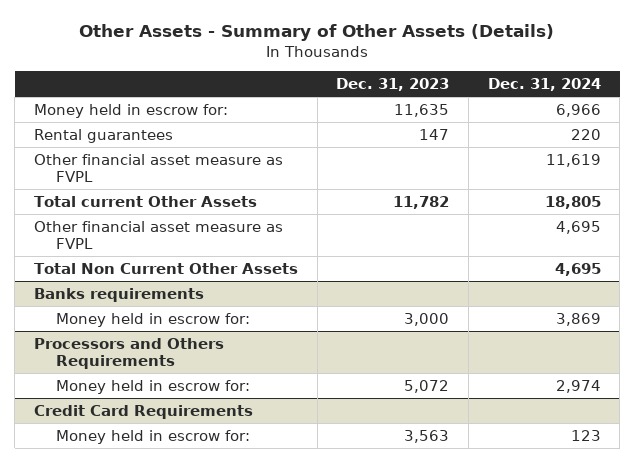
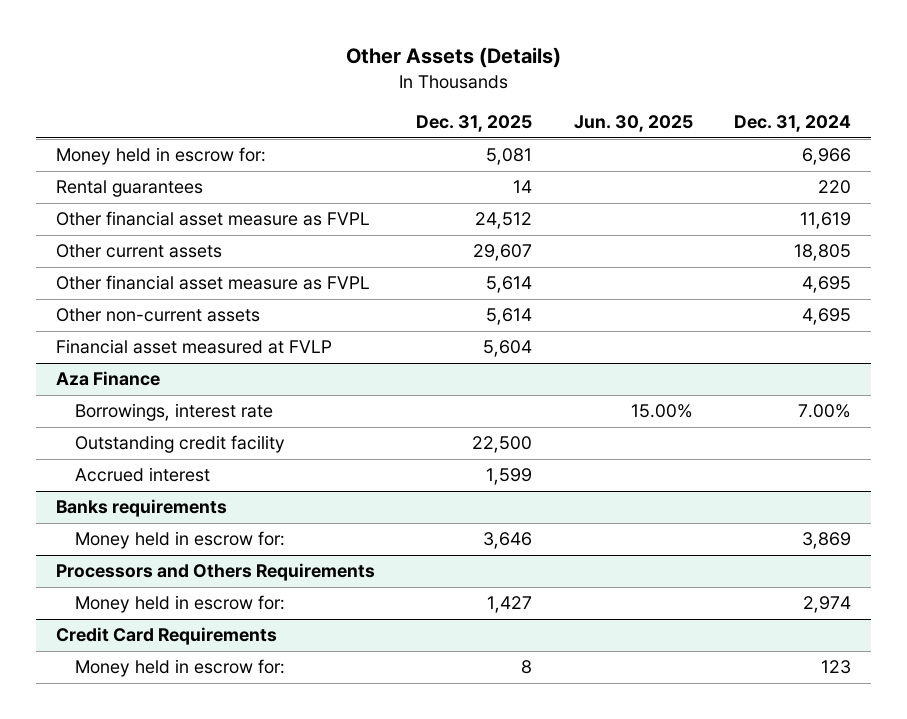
- Other Assets - Summary of Other Assets (Details)
+ Other Assets (Details)
- | Dec. 31, 2023 | Dec. 31, 2024
+ | Dec. 31, 2025 | Jun. 30, 2025 | Dec. 31, 2024
- Total current Other Assets | 11,782 | 18,805
+ Other current assets | 29,607 | | 18,805
- Total Non Current Other Assets | | 4,695
+ Other non-current assets | 5,614 | | 4,695
+ Financial asset measured at FVLP | 5,604 | |
+ Aza Finance
+ Borrowings, interest rate | | 15.00% | 7.00%
+ Outstanding credit facility | 22,500 | |
+ Accrued interest | 1,599 | |

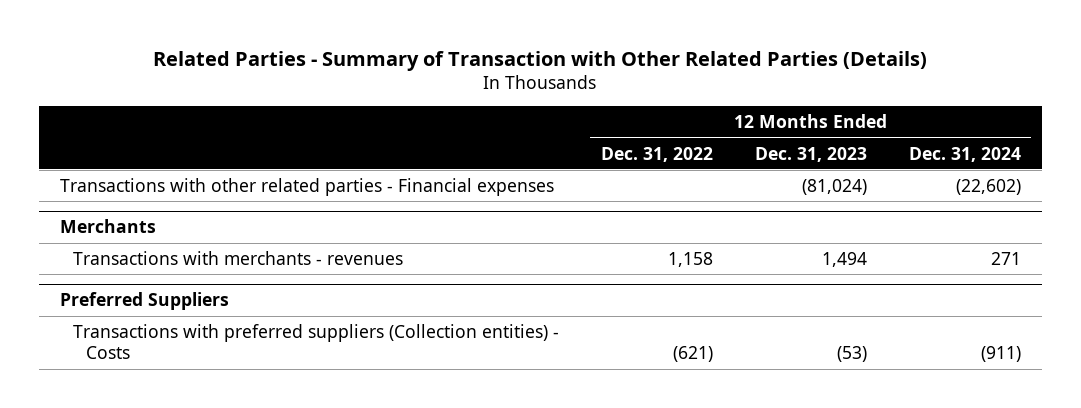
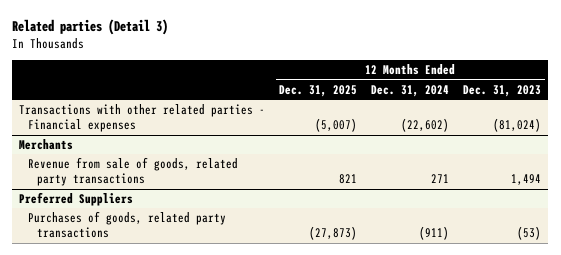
- Related Parties - Summary of Transaction with Other Related Parties (Details)
+ Related parties (Detail 3)
- | 12 Months Ended Dec. 31, 2022 | 12 Months Ended Dec. 31, 2023 | 12 Months Ended Dec. 31, 2024
+ | 12 Months Ended Dec. 31, 2025 | 12 Months Ended Dec. 31, 2024 | 12 Months Ended Dec. 31, 2023
@ Merchants
- Transactions with merchants - revenues | 1,158 | 1,494 | 271
+ Revenue from sale of goods, related party transactions | 821 | 271 | 1,494
@ Preferred Suppliers
- Transactions with preferred suppliers (Collection entities) - Costs | (621) | (53) | (911)
+ Purchases of goods, related party transactions | (27,873) | (911) | (53)

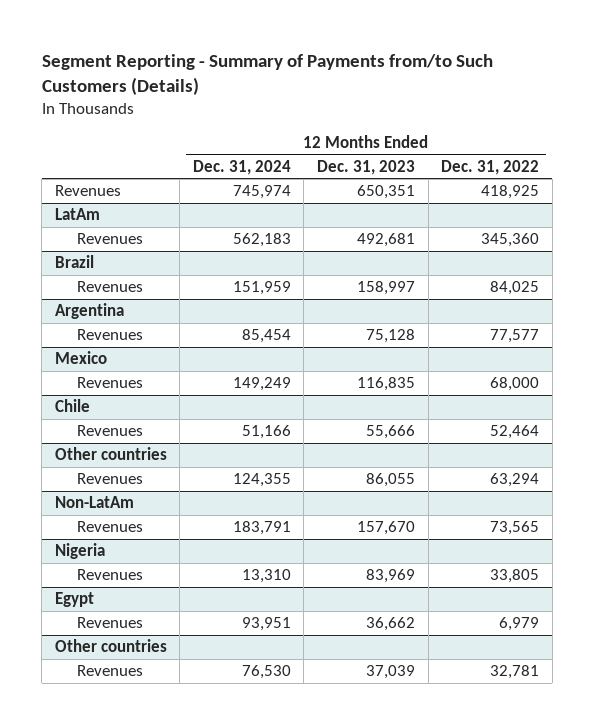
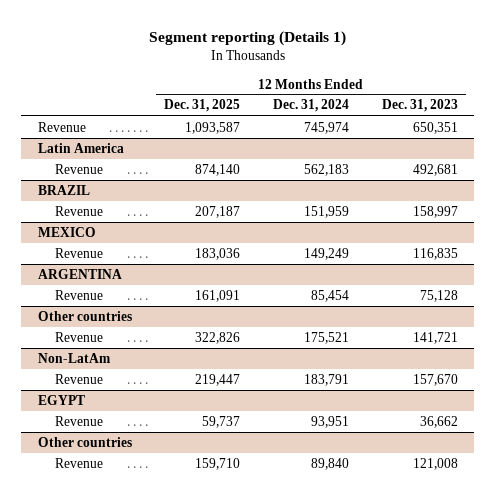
- Segment Reporting - Summary of Payments from/to Such Customers (Details)
+ Segment reporting (Details 1)
- | 12 Months Ended Dec. 31, 2024 | 12 Months Ended Dec. 31, 2023 | 12 Months Ended Dec. 31, 2022
+ | 12 Months Ended Dec. 31, 2025 | 12 Months Ended Dec. 31, 2024 | 12 Months Ended Dec. 31, 2023
- Revenues | 745,974 | 650,351 | 418,925
- LatAm
- Revenues | 562,183 | 492,681 | 345,360
- Brazil
- Revenues | 151,959 | 158,997 | 84,025
- Argentina
- Revenues | 85,454 | 75,128 | 77,577
- Mexico
- Revenues | 149,249 | 116,835 | 68,000
- Chile
- Revenues | 51,166 | 55,666 | 52,464
+ Revenue | 1,093,587 | 745,974 | 650,351
+ Latin America
+ Revenue | 874,140 | 562,183 | 492,681
+ BRAZIL
+ Revenue | 207,187 | 151,959 | 158,997
+ MEXICO
+ Revenue | 183,036 | 149,249 | 116,835
+ ARGENTINA
+ Revenue | 161,091 | 85,454 | 75,128
@ Other countries
- Revenues | 124,355 | 86,055 | 63,294
+ Revenue | 322,826 | 175,521 | 141,721
@ Non-LatAm
- Revenues | 183,791 | 157,670 | 73,565
- Nigeria
- Revenues | 13,310 | 83,969 | 33,805
- Egypt
- Revenues | 93,951 | 36,662 | 6,979
@ Non-LatAm
+ Revenue | 219,447 | 183,791 | 157,670
+ EGYPT
+ Revenue | 59,737 | 93,951 | 36,662
@ Other countries
- Revenues | 76,530 | 37,039 | 32,781
+ Revenue | 159,710 | 89,840 | 121,008

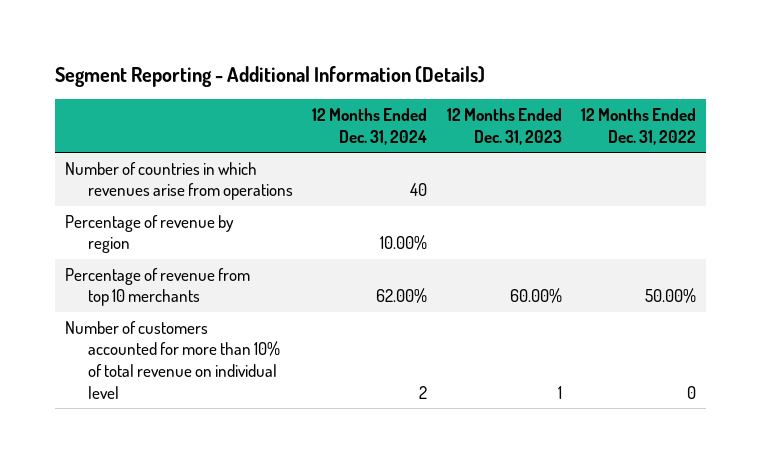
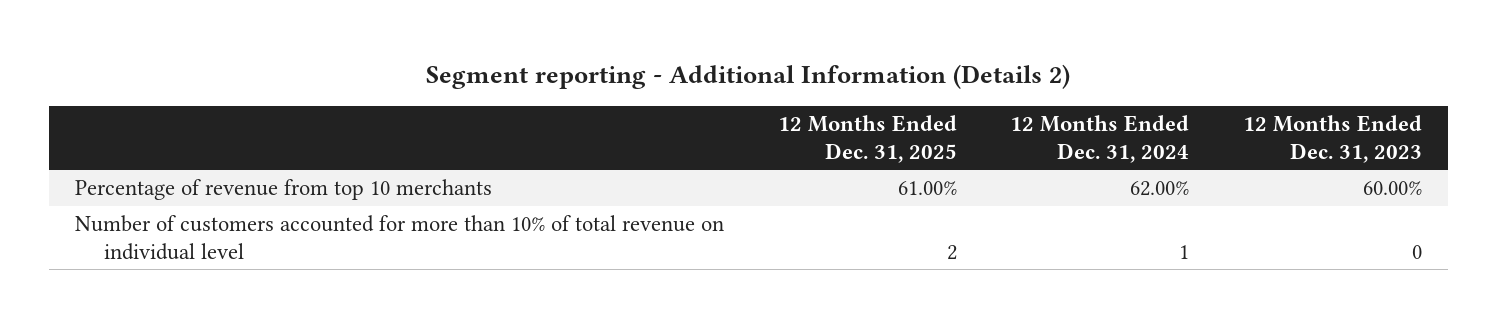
- Segment Reporting - Additional Information (Details)
+ Segment reporting - Additional Information (Details 2)
- | 12 Months Ended Dec. 31, 2024 | 12 Months Ended Dec. 31, 2023 | 12 Months Ended Dec. 31, 2022
+ | 12 Months Ended Dec. 31, 2025 | 12 Months Ended Dec. 31, 2024 | 12 Months Ended Dec. 31, 2023
- Number of countries in which revenues arise from operations | 40 | |
- Percentage of revenue by region | 10.00% | |
- Number of customers accounted for more than 10% of total revenue on individual level | 2 | 1 | 0
+ Number of customers accounted for more than 10% of total revenue on individual level | 2 | 1 | 0

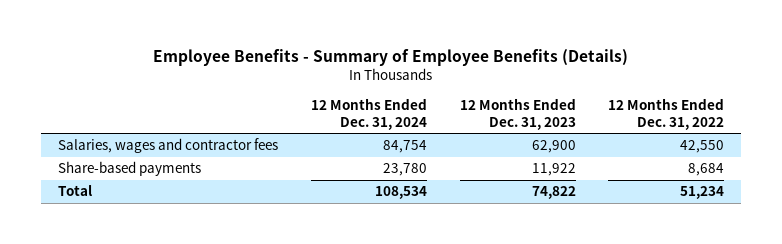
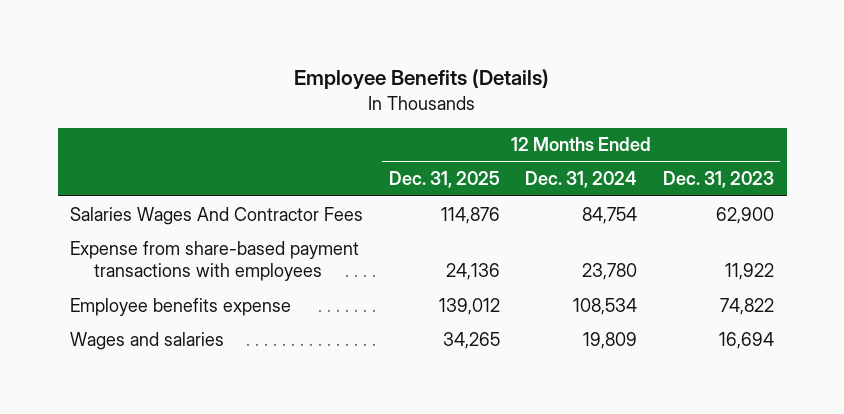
- Employee Benefits - Summary of Employee Benefits (Details)
+ Employee Benefits (Details)
- | 12 Months Ended Dec. 31, 2024 | 12 Months Ended Dec. 31, 2023 | 12 Months Ended Dec. 31, 2022
+ | 12 Months Ended Dec. 31, 2025 | 12 Months Ended Dec. 31, 2024 | 12 Months Ended Dec. 31, 2023
- Salaries, wages and contractor fees | 84,754 | 62,900 | 42,550
- Share-based payments | 23,780 | 11,922 | 8,684
- Total | 108,534 | 74,822 | 51,234
+ Salaries Wages And Contractor Fees | 114,876 | 84,754 | 62,900
+ Expense from share-based payment transactions with employees | 24,136 | 23,780 | 11,922
+ Employee benefits expense | 139,012 | 108,534 | 74,822
+ Wages and salaries | 34,265 | 19,809 | 16,694

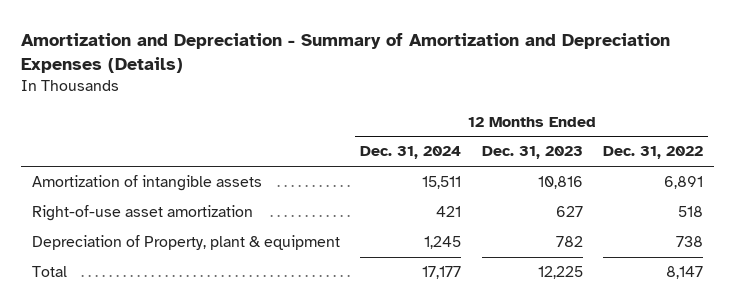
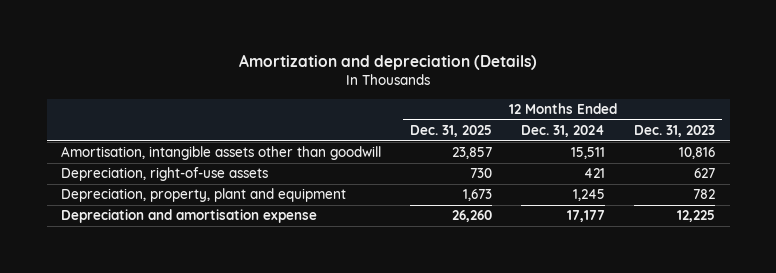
- Amortization and Depreciation - Summary of Amortization and Depreciation Expenses (Details)
+ Amortization and depreciation (Details)
- | 12 Months Ended Dec. 31, 2024 | 12 Months Ended Dec. 31, 2023 | 12 Months Ended Dec. 31, 2022
+ | 12 Months Ended Dec. 31, 2025 | 12 Months Ended Dec. 31, 2024 | 12 Months Ended Dec. 31, 2023
- Amortization of intangible assets | 15,511 | 10,816 | 6,891
- Right-of-use asset amortization | 421 | 627 | 518
- Depreciation of Property, plant & equipment | 1,245 | 782 | 738
- Total | 17,177 | 12,225 | 8,147
+ Amortisation, intangible assets other than goodwill | 23,857 | 15,511 | 10,816
+ Depreciation, right-of-use assets | 730 | 421 | 627
+ Depreciation, property, plant and equipment | 1,673 | 1,245 | 782
+ Depreciation and amortisation expense | 26,260 | 17,177 | 12,225

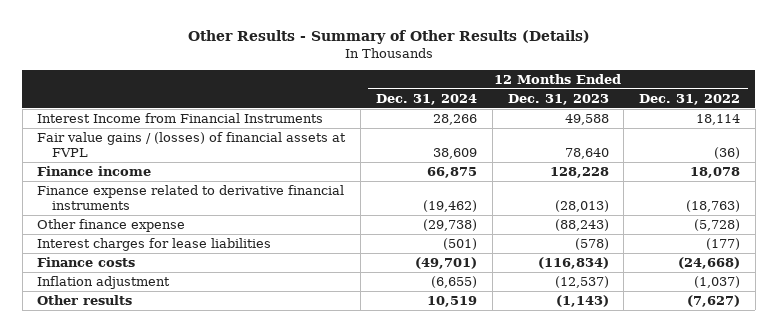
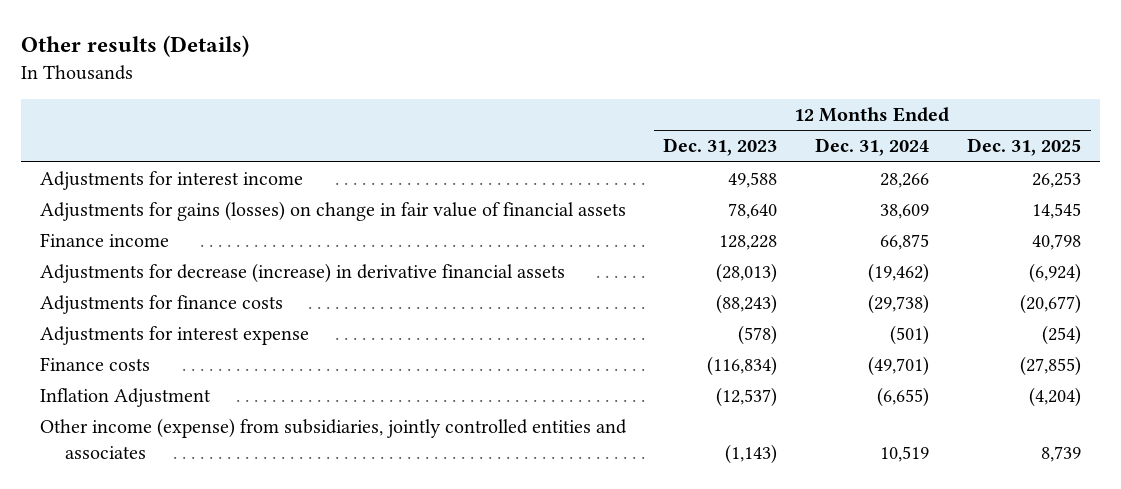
- Other Results - Summary of Other Results (Details)
+ Other results (Details)
- | 12 Months Ended Dec. 31, 2024 | 12 Months Ended Dec. 31, 2023 | 12 Months Ended Dec. 31, 2022
+ | 12 Months Ended Dec. 31, 2023 | 12 Months Ended Dec. 31, 2024 | 12 Months Ended Dec. 31, 2025
- Interest Income from Financial Instruments | 28,266 | 49,588 | 18,114
- Fair value gains / (losses) of financial assets at FVPL | 38,609 | 78,640 | (36)
+ Adjustments for interest income | 49,588 | 28,266 | 26,253
+ Adjustments for gains (losses) on change in fair value of financial assets | 78,640 | 38,609 | 14,545
- Finance expense related to derivative financial instruments | (19,462) | (28,013) | (18,763)
- Other finance expense | (29,738) | (88,243) | (5,728)
- Interest charges for lease liabilities | (501) | (578) | (177)
+ Adjustments for decrease (increase) in derivative financial assets | (28,013) | (19,462) | (6,924)
+ Adjustments for finance costs | (88,243) | (29,738) | (20,677)
+ Adjustments for interest expense | (578) | (501) | (254)
- Inflation adjustment | (6,655) | (12,537) | (1,037)
- Other results | 10,519 | (1,143) | (7,627)
+ Inflation Adjustment | (12,537) | (6,655) | (4,204)
+ Other income (expense) from subsidiaries, jointly controlled entities and associates | (1,143) | 10,519 | 8,739

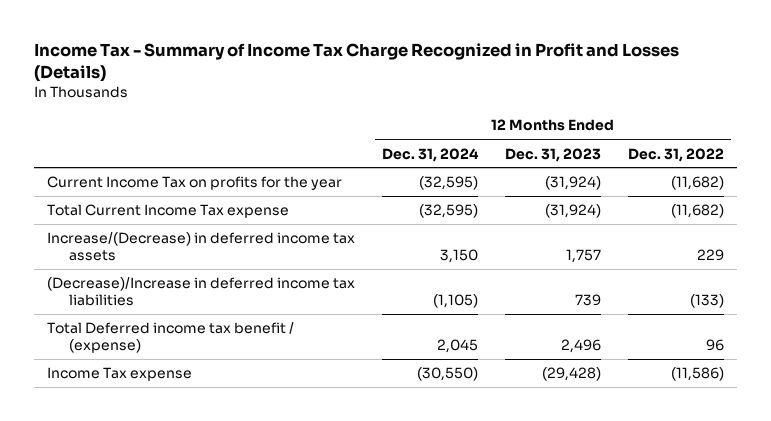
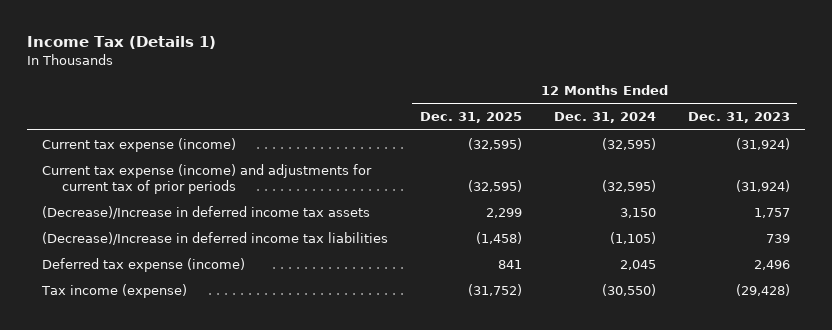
- Income Tax - Summary of Income Tax Charge Recognized in Profit and Losses (Details)
+ Income Tax (Details 1)
- | 12 Months Ended Dec. 31, 2024 | 12 Months Ended Dec. 31, 2023 | 12 Months Ended Dec. 31, 2022
+ | 12 Months Ended Dec. 31, 2025 | 12 Months Ended Dec. 31, 2024 | 12 Months Ended Dec. 31, 2023
- Current Income Tax on profits for the year | (32,595) | (31,924) | (11,682)
- Total Current Income Tax expense | (32,595) | (31,924) | (11,682)
- Increase/(Decrease) in deferred income tax assets | 3,150 | 1,757 | 229
+ Current tax expense (income) | (32,595) | (32,595) | (31,924)
+ Current tax expense (income) and adjustments for current tax of prior periods | (32,595) | (32,595) | (31,924)
+ (Decrease)/Increase in deferred income tax assets | 2,299 | 3,150 | 1,757
- Total Deferred income tax benefit / (expense) | 2,045 | 2,496 | 96
- Income Tax expense | (30,550) | (29,428) | (11,586)
+ Deferred tax expense (income) | 841 | 2,045 | 2,496
+ Tax income (expense) | (31,752) | (30,550) | (29,428)

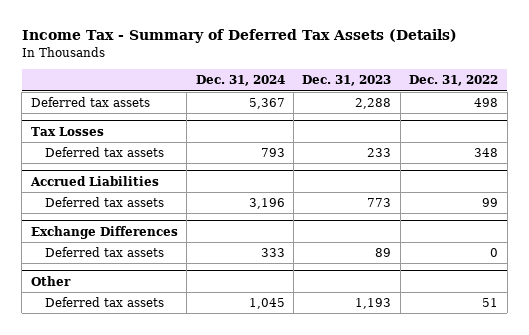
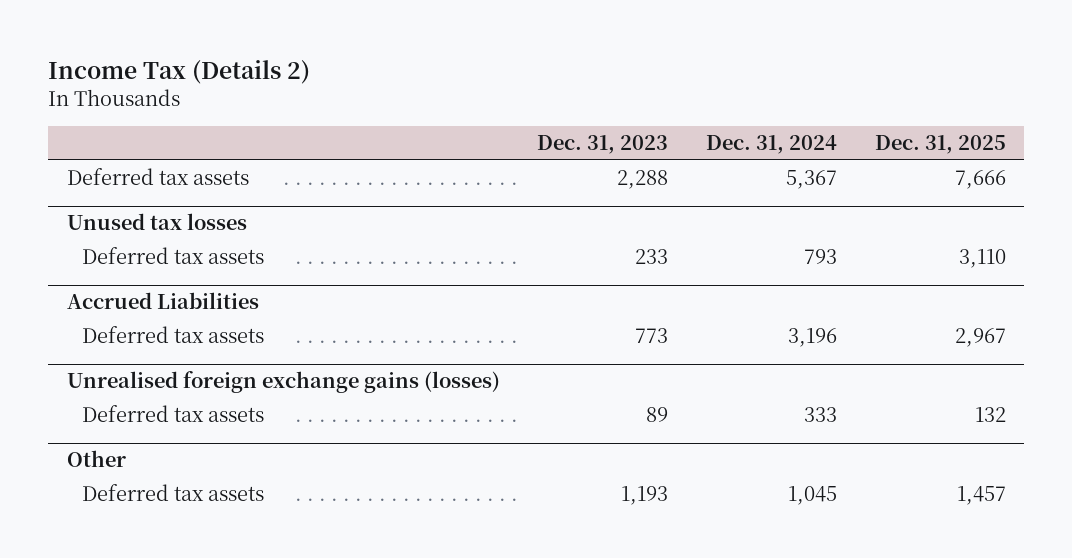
- Income Tax - Summary of Deferred Tax Assets (Details)
+ Income Tax (Details 2)
- | Dec. 31, 2024 | Dec. 31, 2023 | Dec. 31, 2022
+ | Dec. 31, 2023 | Dec. 31, 2024 | Dec. 31, 2025
- Tax Losses
+ Unused tax losses
- Exchange Differences
+ Unrealised foreign exchange gains (losses)

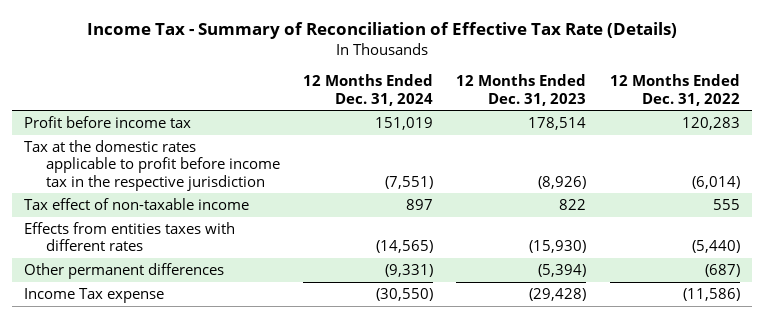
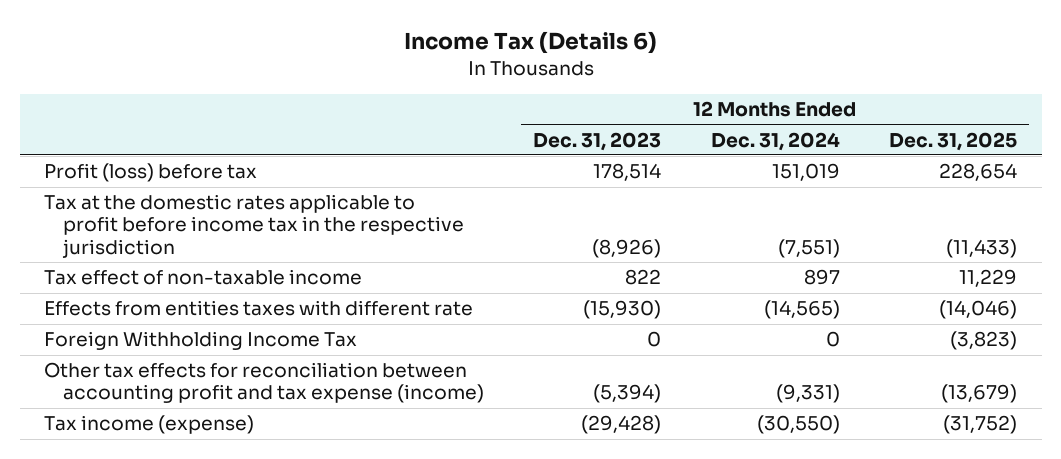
- Income Tax - Summary of Reconciliation of Effective Tax Rate (Details)
+ Income Tax (Details 6)
- | 12 Months Ended Dec. 31, 2024 | 12 Months Ended Dec. 31, 2023 | 12 Months Ended Dec. 31, 2022
+ | 12 Months Ended Dec. 31, 2023 | 12 Months Ended Dec. 31, 2024 | 12 Months Ended Dec. 31, 2025
- Profit before income tax | 151,019 | 178,514 | 120,283
+ Profit (loss) before tax | 178,514 | 151,019 | 228,654
- Effects from entities taxes with different rates | (14,565) | (15,930) | (5,440)
- Other permanent differences | (9,331) | (5,394) | (687)
- Income Tax expense | (30,550) | (29,428) | (11,586)
+ Effects from entities taxes with different rate | (15,930) | (14,565) | (14,046)
+ Foreign Withholding Income Tax | 0 | 0 | (3,823)
+ Other tax effects for reconciliation between accounting profit and tax expense (income) | (5,394) | (9,331) | (13,679)
+ Tax income (expense) | (29,428) | (30,550) | (31,752)

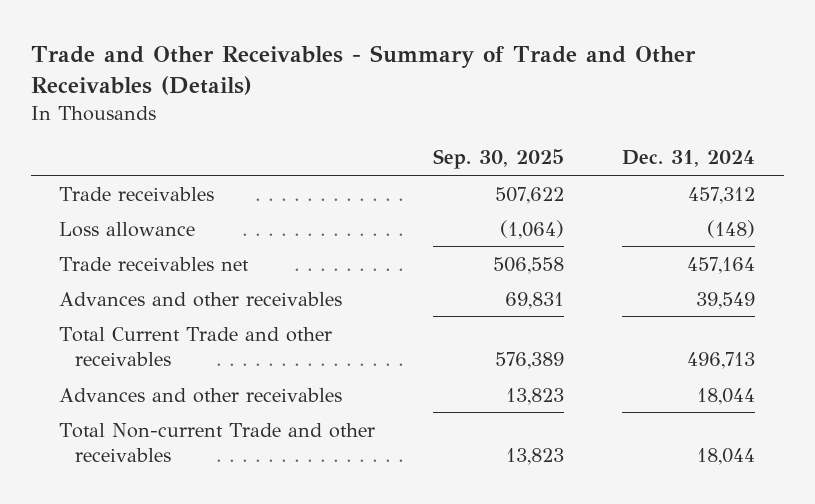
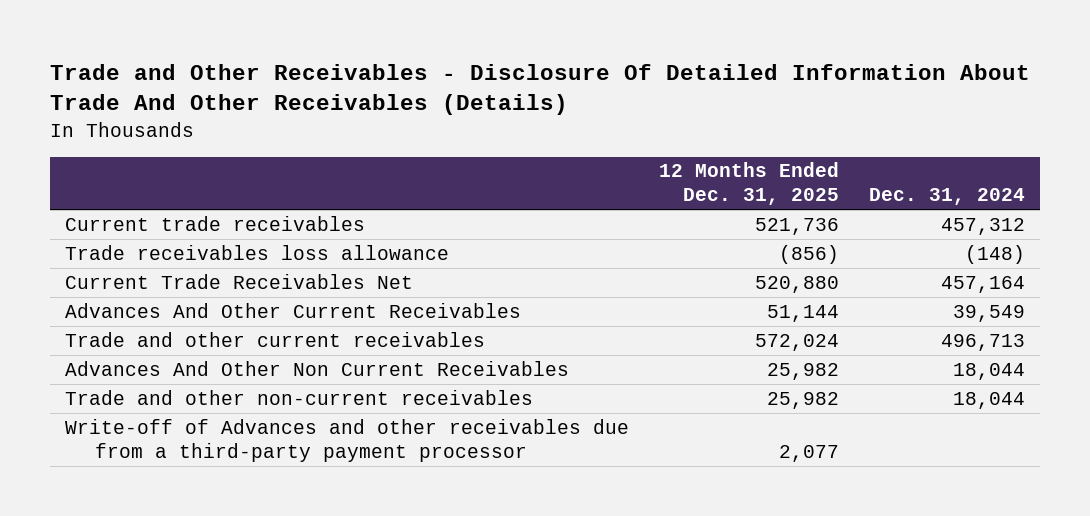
- Trade and Other Receivables - Summary of Trade and Other Receivables (Details)
+ Trade and Other Receivables - Disclosure Of Detailed Information About Trade And Other Receivables (Details)
- | Sep. 30, 2025 | Dec. 31, 2024
+ | 12 Months Ended Dec. 31, 2025 | Dec. 31, 2024
- Trade receivables | 507,622 | 457,312
- Loss allowance | (1,064) | (148)
- Trade receivables net | 506,558 | 457,164
- Advances and other receivables | 69,831 | 39,549
- Total Current Trade and other receivables | 576,389 | 496,713
- Advances and other receivables | 13,823 | 18,044
- Total Non-current Trade and other receivables | 13,823 | 18,044
+ Current trade receivables | 521,736 | 457,312
+ Trade receivables loss allowance | (856) | (148)
+ Current Trade Receivables Net | 520,880 | 457,164
+ Advances And Other Current Receivables | 51,144 | 39,549
+ Trade and other current receivables | 572,024 | 496,713
+ Advances And Other Non Current Receivables | 25,982 | 18,044
+ Trade and other non-current receivables | 25,982 | 18,044
+ Write-off of Advances and other receivables due from a third-party payment processor | 2,077 |

